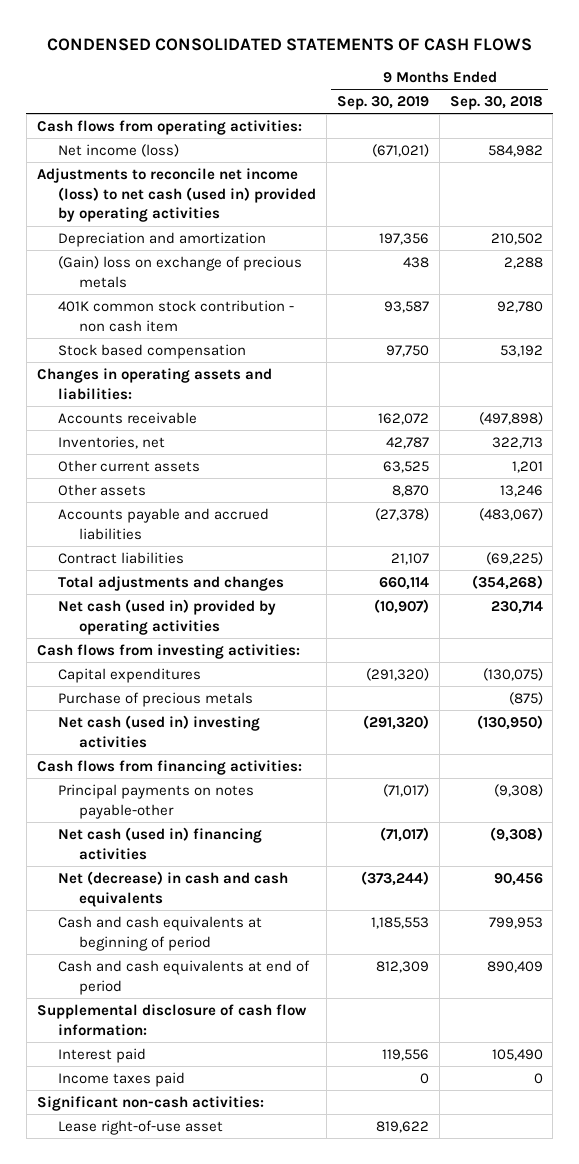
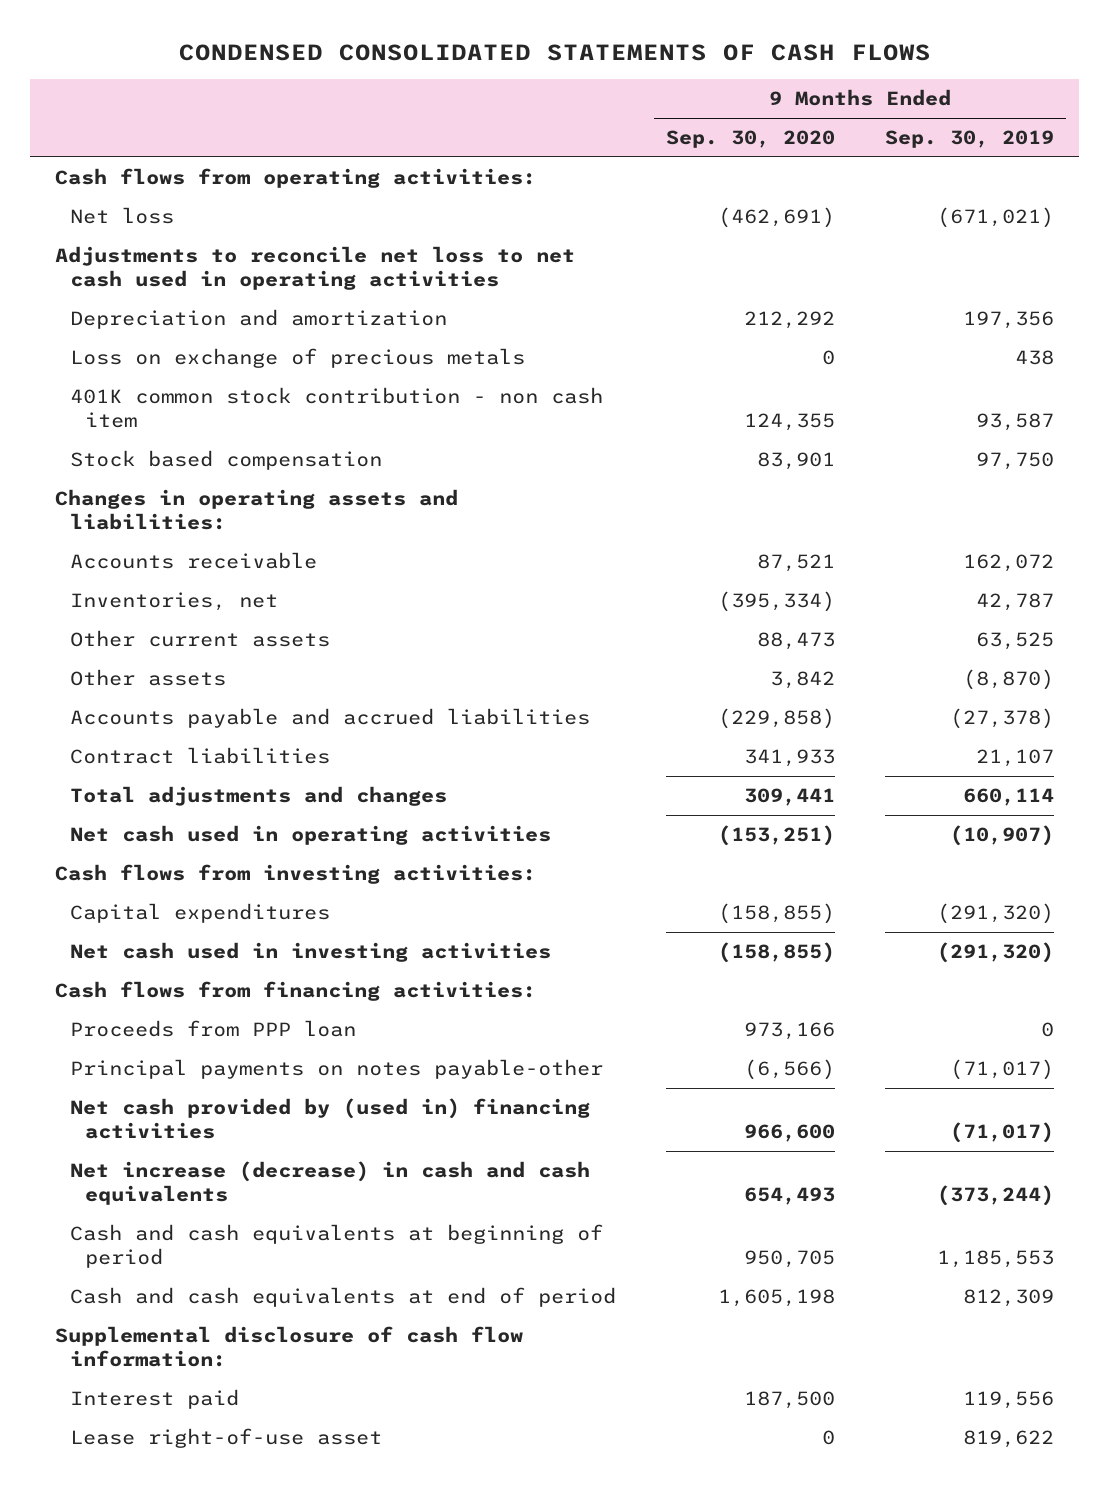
- | 9 Months Ended Sep. 30, 2019 | 9 Months Ended Sep. 30, 2018
+ | 9 Months Ended Sep. 30, 2020 | 9 Months Ended Sep. 30, 2019
- Net income (loss) | (671,021) | 584,982
- Adjustments to reconcile net income (loss) to net cash (used in) provided by operating activities
+ Net loss | (462,691) | (671,021)
+ Adjustments to reconcile net loss to net cash used in operating activities
- (Gain) loss on exchange of precious metals | 438 | 2,288
+ Loss on exchange of precious metals | 0 | 438
- Other assets | 8,870 | 13,246
+ Other assets | 3,842 | (8,870)
- Net cash (used in) provided by operating activities | (10,907) | 230,714
+ Net cash used in operating activities | (153,251) | (10,907)
- Purchase of precious metals | | (875)
- Net cash (used in) investing activities | (291,320) | (130,950)
+ Net cash used in investing activities | (158,855) | (291,320)
+ Proceeds from PPP loan | 973,166 | 0
- Net cash (used in) financing activities | (71,017) | (9,308)
- Net (decrease) in cash and cash equivalents | (373,244) | 90,456
+ Net cash provided by (used in) financing activities | 966,600 | (71,017)
+ Net increase (decrease) in cash and cash equivalents | 654,493 | (373,244)
- Income taxes paid | 0 | 0
- Significant non-cash activities:

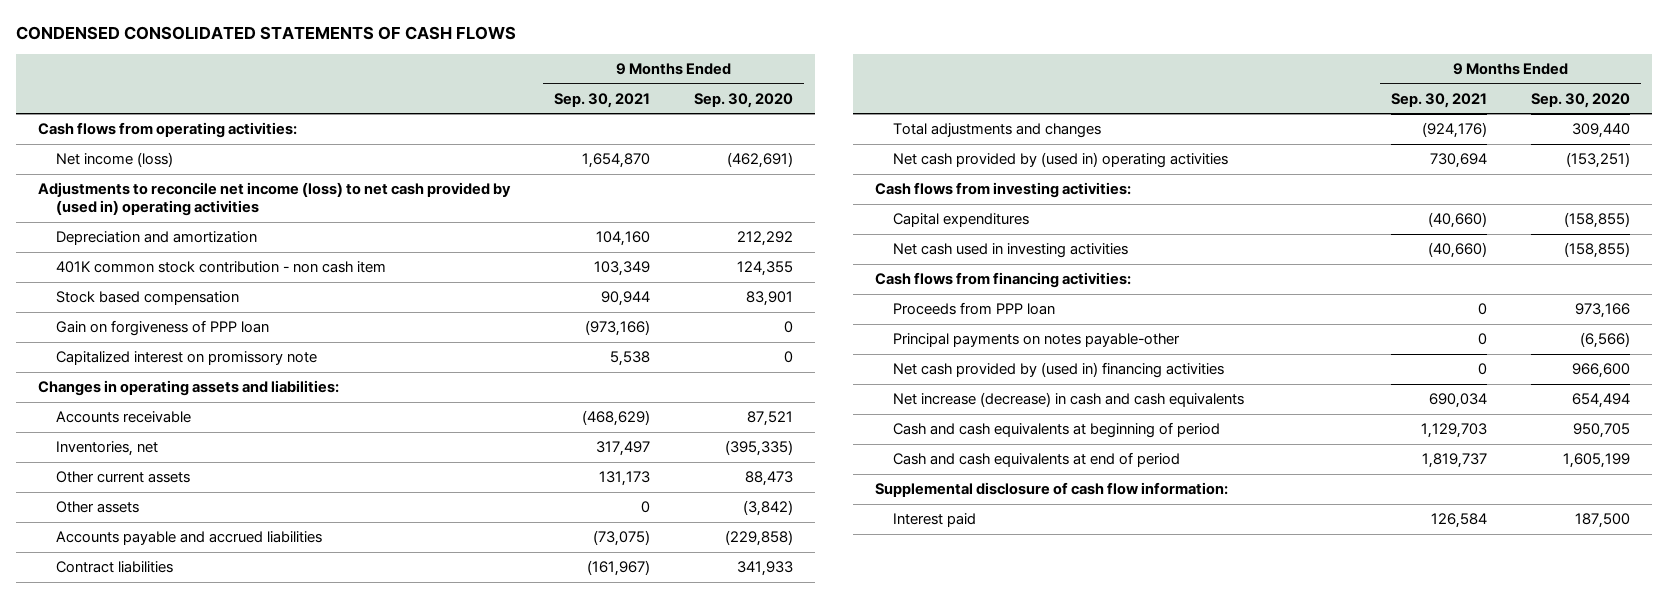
- | 9 Months Ended Sep. 30, 2020 | 9 Months Ended Sep. 30, 2019
+ | 9 Months Ended Sep. 30, 2021 | 9 Months Ended Sep. 30, 2020
- Net loss | (462,691) | (671,021)
- Adjustments to reconcile net loss to net cash used in operating activities
+ Net income (loss) | 1,654,870 | (462,691)
+ Adjustments to reconcile net income (loss) to net cash provided by (used in) operating activities
- Loss on exchange of precious metals | 0 | 438
+ Gain on forgiveness of PPP loan | (973,166) | 0
+ Capitalized interest on promissory note | 5,538 | 0
- Inventories, net | (395,334) | 42,787
+ Inventories, net | 317,497 | (395,335)
- Other assets | 3,842 | (8,870)
+ Other assets | 0 | (3,842)
- Total adjustments and changes | 309,441 | 660,114
- Net cash used in operating activities | (153,251) | (10,907)
+ Total adjustments and changes | (924,176) | 309,440
+ Net cash provided by (used in) operating activities | 730,694 | (153,251)
- Net increase (decrease) in cash and cash equivalents | 654,493 | (373,244)
+ Net increase (decrease) in cash and cash equivalents | 690,034 | 654,494
- Cash and cash equivalents at end of period | 1,605,198 | 812,309
+ Cash and cash equivalents at end of period | 1,819,737 | 1,605,199
- Lease right-of-use asset | 0 | 819,622

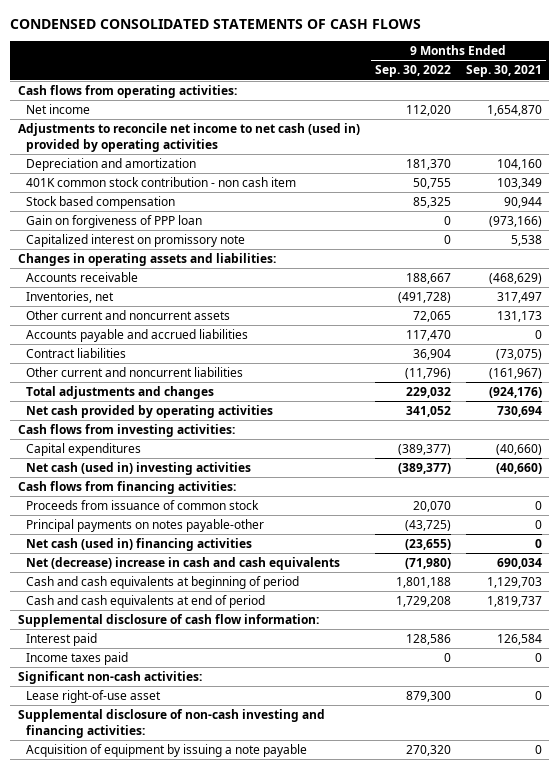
- | 9 Months Ended Sep. 30, 2021 | 9 Months Ended Sep. 30, 2020
+ | 9 Months Ended Sep. 30, 2022 | 9 Months Ended Sep. 30, 2021
- Net income (loss) | 1,654,870 | (462,691)
- Adjustments to reconcile net income (loss) to net cash provided by (used in) operating activities
+ Net income | 112,020 | 1,654,870
+ Adjustments to reconcile net income to net cash (used in) provided by operating activities
- Other current assets | 131,173 | 88,473
- Other assets | 0 | (3,842)
- Accounts payable and accrued liabilities | (73,075) | (229,858)
- Contract liabilities | (161,967) | 341,933
+ Other current and noncurrent assets | 72,065 | 131,173
+ Accounts payable and accrued liabilities | 117,470 | 0
+ Contract liabilities | 36,904 | (73,075)
+ Other current and noncurrent liabilities | (11,796) | (161,967)
- Net cash provided by (used in) operating activities | 730,694 | (153,251)
+ Net cash provided by operating activities | 341,052 | 730,694
- Net cash used in investing activities | (40,660) | (158,855)
+ Net cash (used in) investing activities | (389,377) | (40,660)
- Proceeds from PPP loan | 0 | 973,166
+ Proceeds from issuance of common stock | 20,070 | 0
- Net cash provided by (used in) financing activities | 0 | 966,600
- Net increase (decrease) in cash and cash equivalents | 690,034 | 654,494
+ Net cash (used in) financing activities | (23,655) | 0
+ Net (decrease) increase in cash and cash equivalents | (71,980) | 690,034
+ Income taxes paid | 0 | 0
+ Significant non-cash activities:
+ Lease right-of-use asset | 879,300 | 0
+ Supplemental disclosure of non-cash investing and financing activities:
+ Acquisition of equipment by issuing a note payable | 270,320 | 0

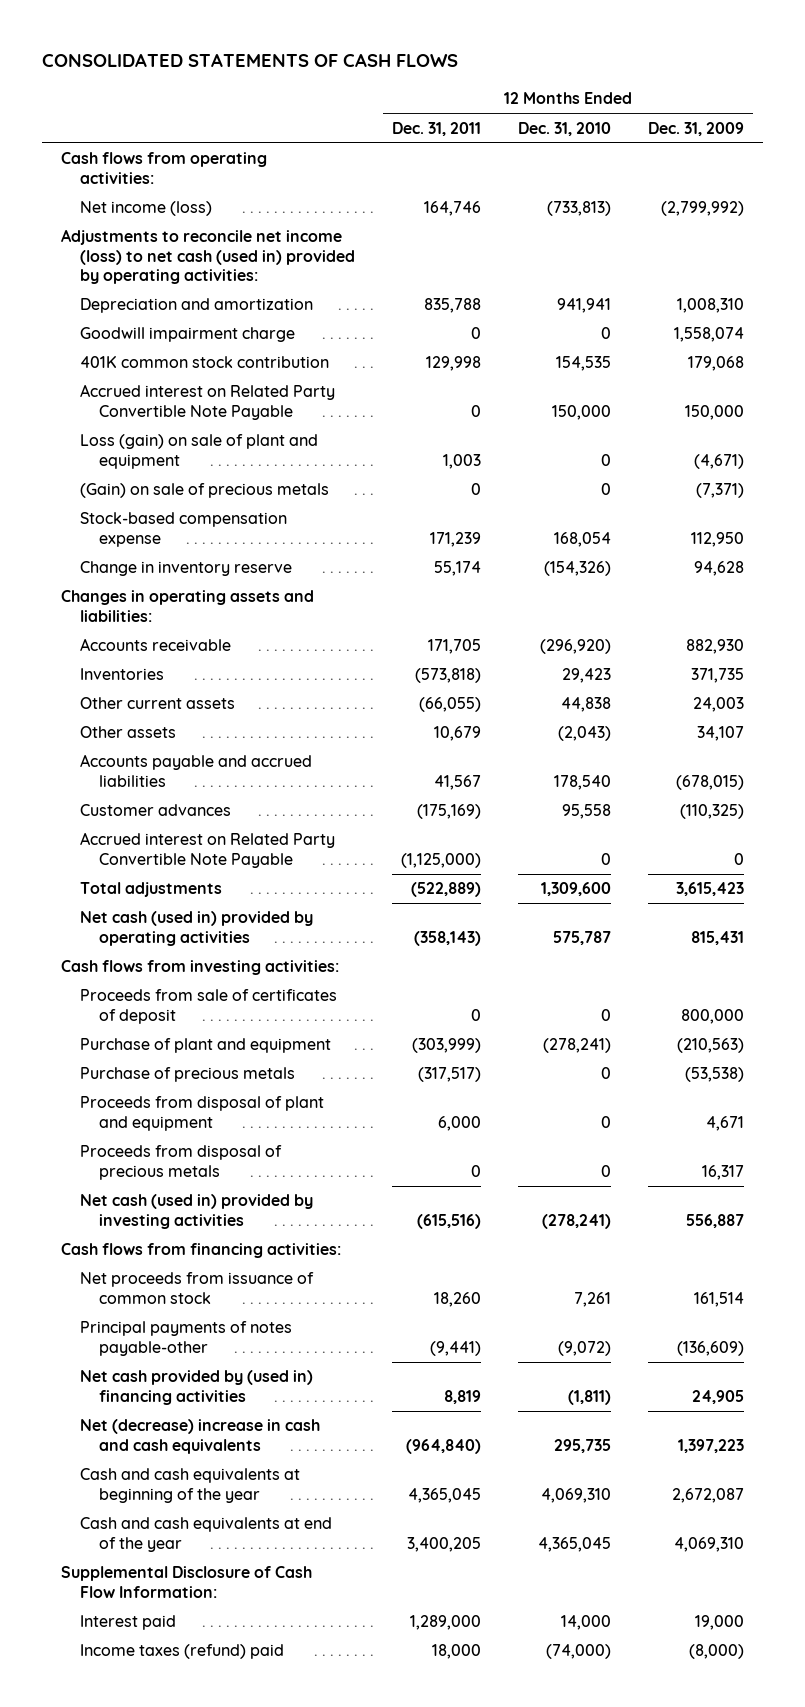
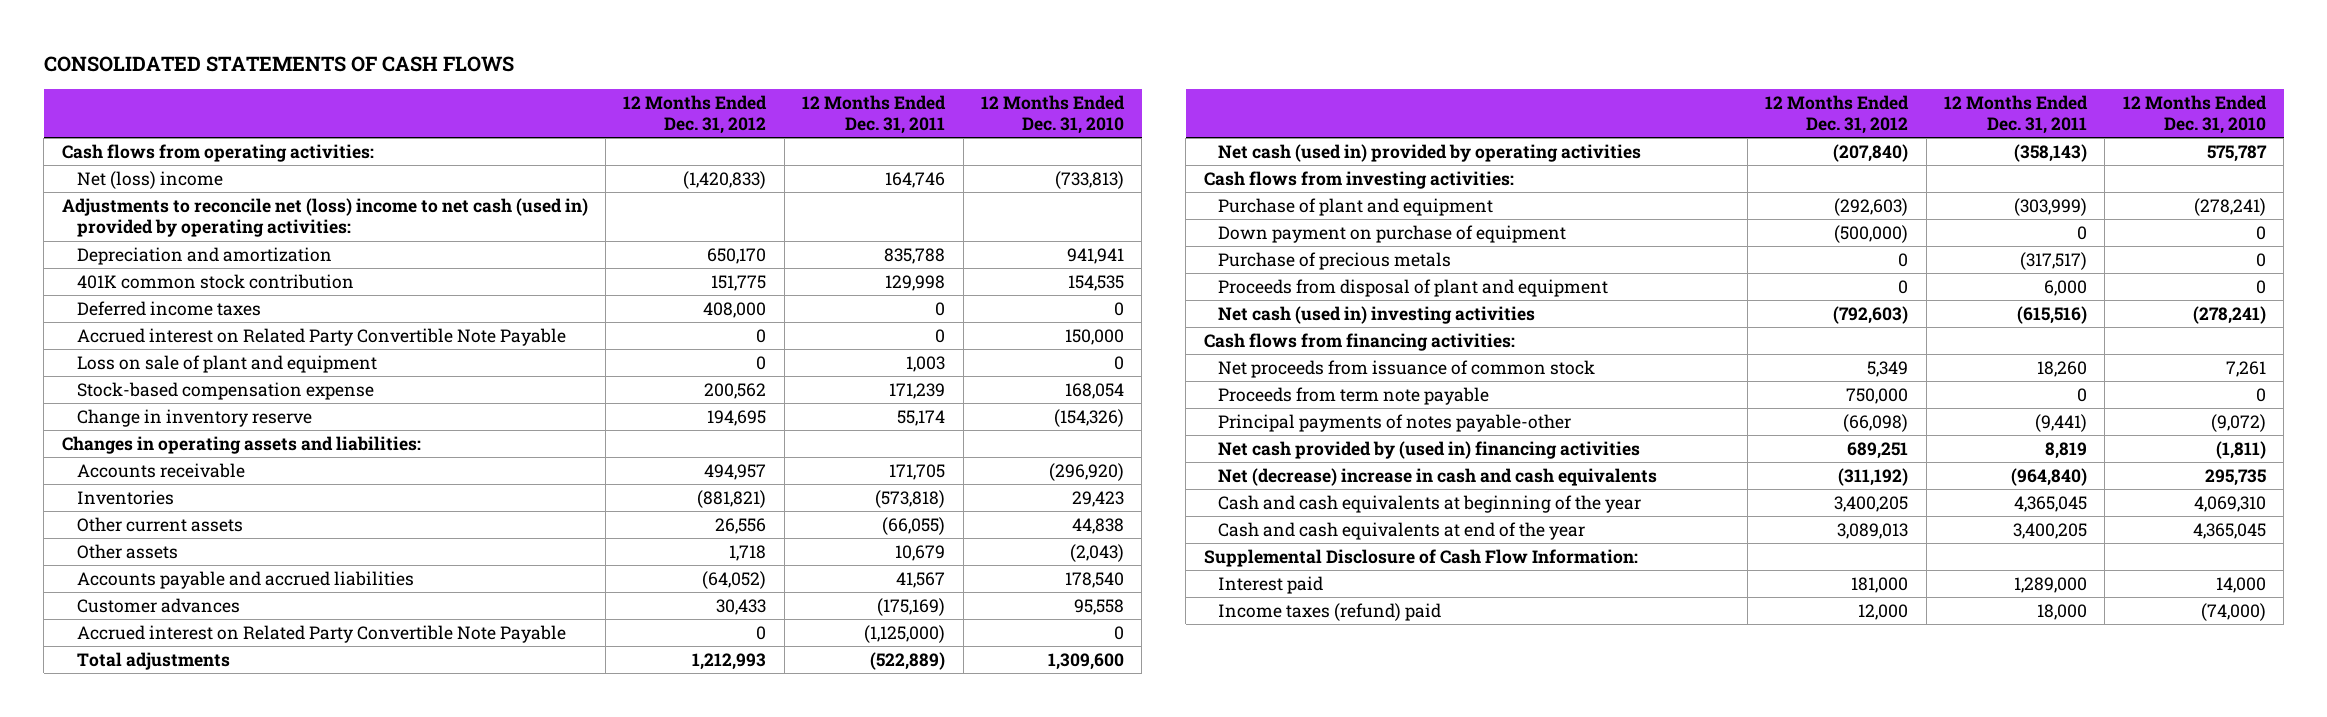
- | 12 Months Ended Dec. 31, 2011 | 12 Months Ended Dec. 31, 2010 | 12 Months Ended Dec. 31, 2009
+ | 12 Months Ended Dec. 31, 2012 | 12 Months Ended Dec. 31, 2011 | 12 Months Ended Dec. 31, 2010
- Net income (loss) | 164,746 | (733,813) | (2,799,992)
- Adjustments to reconcile net income (loss) to net cash (used in) provided by operating activities:
+ Net (loss) income | (1,420,833) | 164,746 | (733,813)
+ Adjustments to reconcile net (loss) income to net cash (used in) provided by operating activities:
- Goodwill impairment charge | 0 | 0 | 1,558,074
+ Deferred income taxes | 408,000 | 0 | 0
- Loss (gain) on sale of plant and equipment | 1,003 | 0 | (4,671)
- (Gain) on sale of precious metals | 0 | 0 | (7,371)
+ Loss on sale of plant and equipment | 0 | 1,003 | 0
- Proceeds from sale of certificates of deposit | 0 | 0 | 800,000
+ Down payment on purchase of equipment | (500,000) | 0 | 0
- Proceeds from disposal of precious metals | 0 | 0 | 16,317
- Net cash (used in) provided by investing activities | (615,516) | (278,241) | 556,887
+ Net cash (used in) investing activities | (792,603) | (615,516) | (278,241)
+ Proceeds from term note payable | 750,000 | 0 | 0

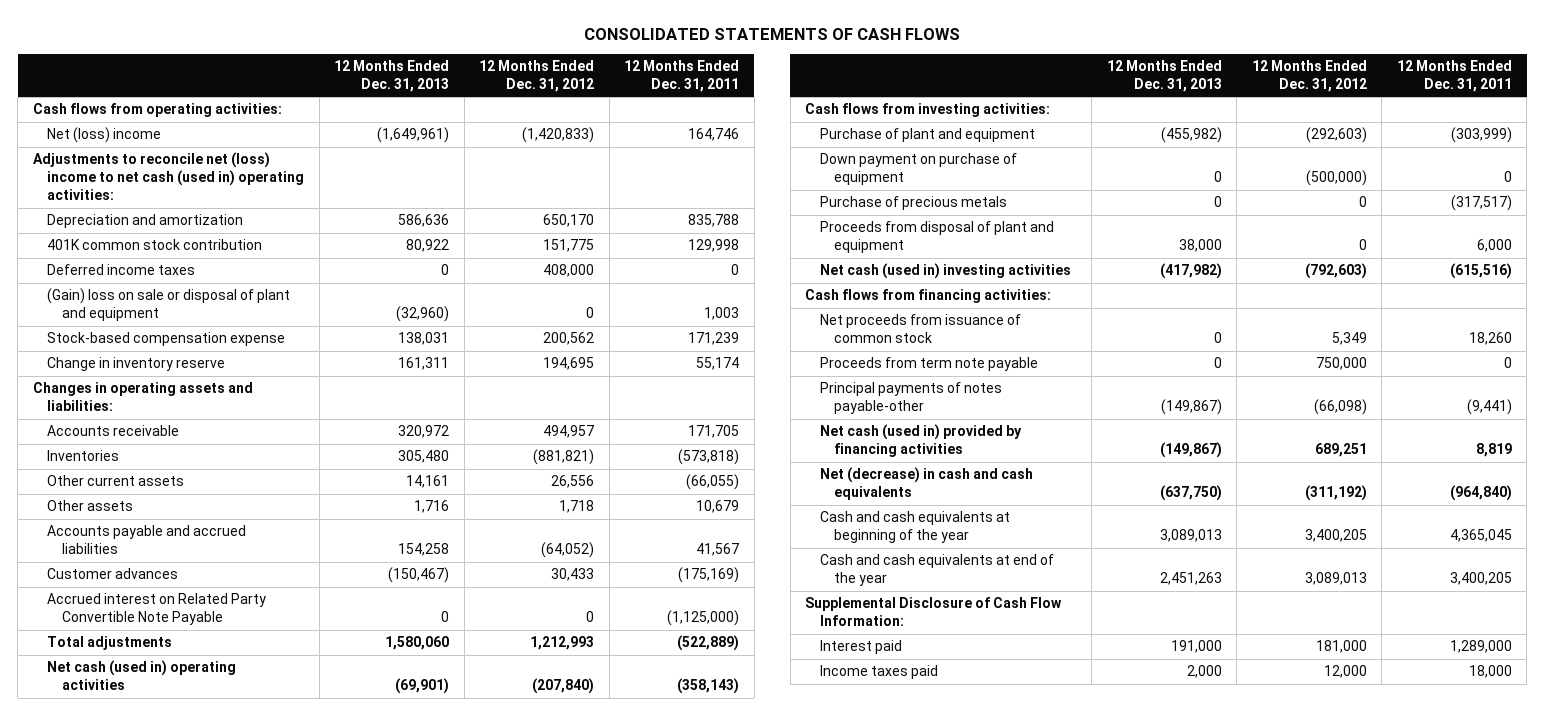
- | 12 Months Ended Dec. 31, 2012 | 12 Months Ended Dec. 31, 2011 | 12 Months Ended Dec. 31, 2010
+ | 12 Months Ended Dec. 31, 2013 | 12 Months Ended Dec. 31, 2012 | 12 Months Ended Dec. 31, 2011
- Adjustments to reconcile net (loss) income to net cash (used in) provided by operating activities:
+ Adjustments to reconcile net (loss) income to net cash (used in) operating activities:
- Accrued interest on Related Party Convertible Note Payable | 0 | 0 | 150,000
- Loss on sale of plant and equipment | 0 | 1,003 | 0
+ (Gain) loss on sale or disposal of plant and equipment | (32,960) | 0 | 1,003
- Net cash (used in) provided by operating activities | (207,840) | (358,143) | 575,787
+ Net cash (used in) operating activities | (69,901) | (207,840) | (358,143)
- Net cash provided by (used in) financing activities | 689,251 | 8,819 | (1,811)
- Net (decrease) increase in cash and cash equivalents | (311,192) | (964,840) | 295,735
+ Net cash (used in) provided by financing activities | (149,867) | 689,251 | 8,819
+ Net (decrease) in cash and cash equivalents | (637,750) | (311,192) | (964,840)
- Income taxes (refund) paid | 12,000 | 18,000 | (74,000)
+ Income taxes paid | 2,000 | 12,000 | 18,000

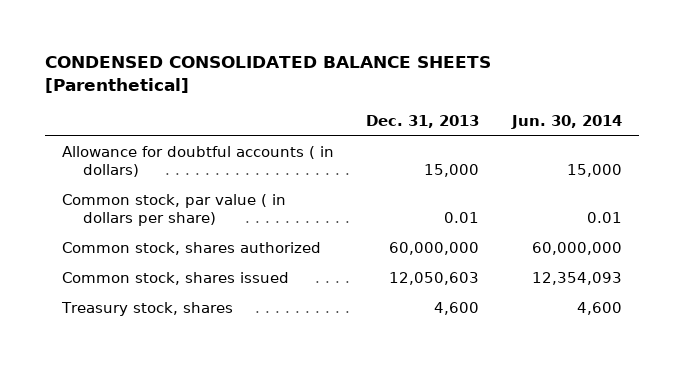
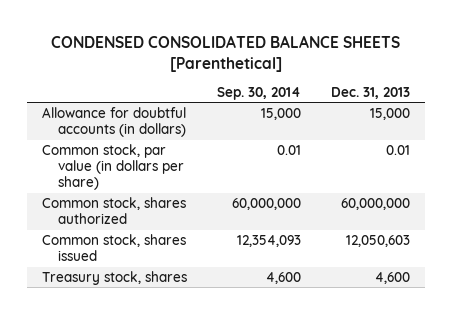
- | Dec. 31, 2013 | Jun. 30, 2014
+ | Sep. 30, 2014 | Dec. 31, 2013
- Allowance for doubtful accounts ( in dollars) | 15,000 | 15,000
- Common stock, par value ( in dollars per share) | 0.01 | 0.01
+ Allowance for doubtful accounts (in dollars) | 15,000 | 15,000
+ Common stock, par value (in dollars per share) | 0.01 | 0.01

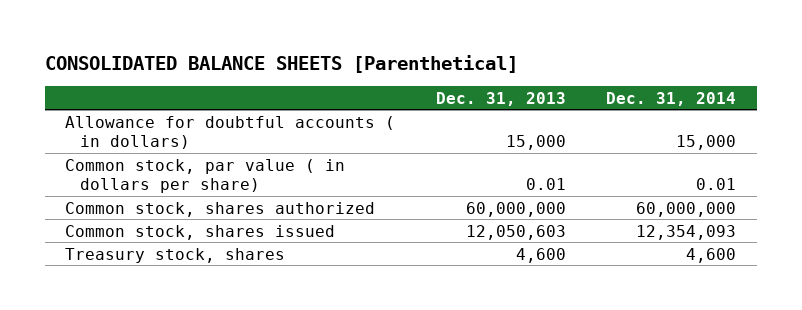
- CONDENSED CONSOLIDATED BALANCE SHEETS [Parenthetical]
+ CONSOLIDATED BALANCE SHEETS [Parenthetical]
- | Sep. 30, 2014 | Dec. 31, 2013
+ | Dec. 31, 2013 | Dec. 31, 2014
- Allowance for doubtful accounts (in dollars) | 15,000 | 15,000
- Common stock, par value (in dollars per share) | 0.01 | 0.01
+ Allowance for doubtful accounts ( in dollars) | 15,000 | 15,000
+ Common stock, par value ( in dollars per share) | 0.01 | 0.01

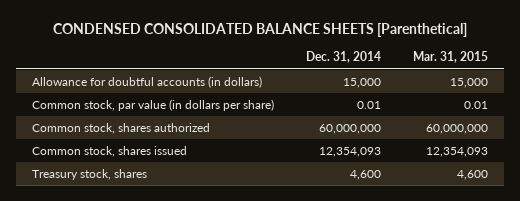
- CONSOLIDATED BALANCE SHEETS [Parenthetical]
+ CONDENSED CONSOLIDATED BALANCE SHEETS [Parenthetical]
- | Dec. 31, 2013 | Dec. 31, 2014
+ | Dec. 31, 2014 | Mar. 31, 2015
- Allowance for doubtful accounts ( in dollars) | 15,000 | 15,000
- Common stock, par value ( in dollars per share) | 0.01 | 0.01
+ Allowance for doubtful accounts (in dollars) | 15,000 | 15,000
+ Common stock, par value (in dollars per share) | 0.01 | 0.01

